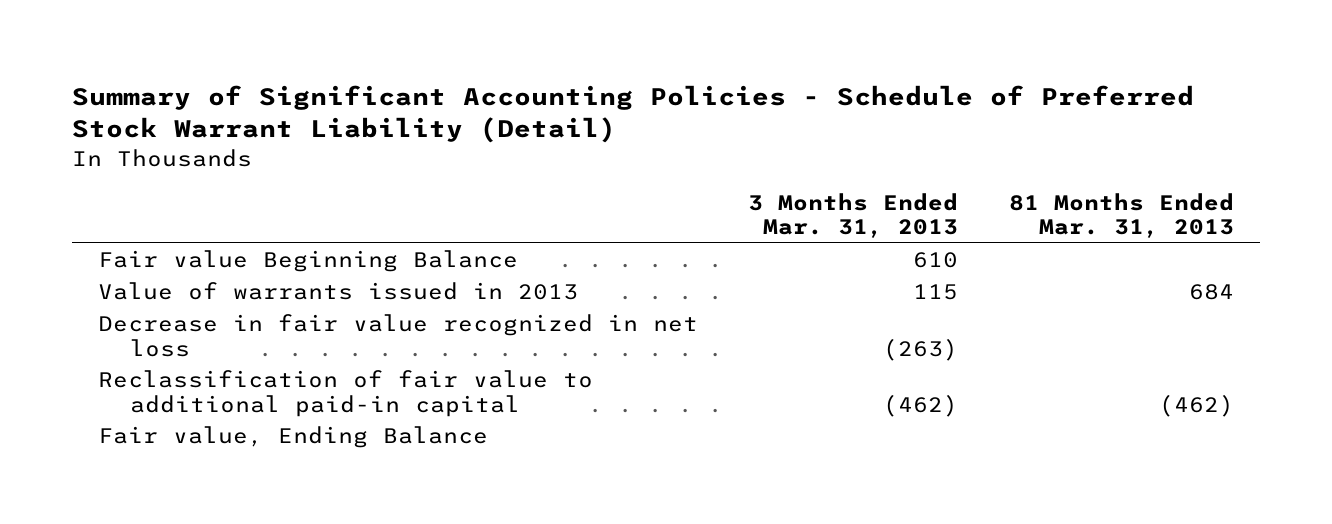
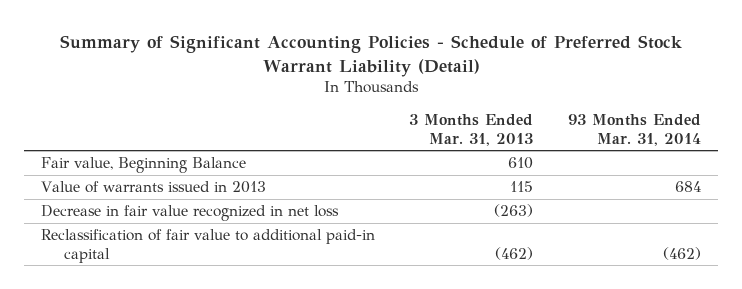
- | 3 Months Ended Mar. 31, 2013 | 81 Months Ended Mar. 31, 2013
+ | 3 Months Ended Mar. 31, 2013 | 93 Months Ended Mar. 31, 2014
- Fair value Beginning Balance | 610 |
+ Fair value, Beginning Balance | 610 |
- Fair value, Ending Balance

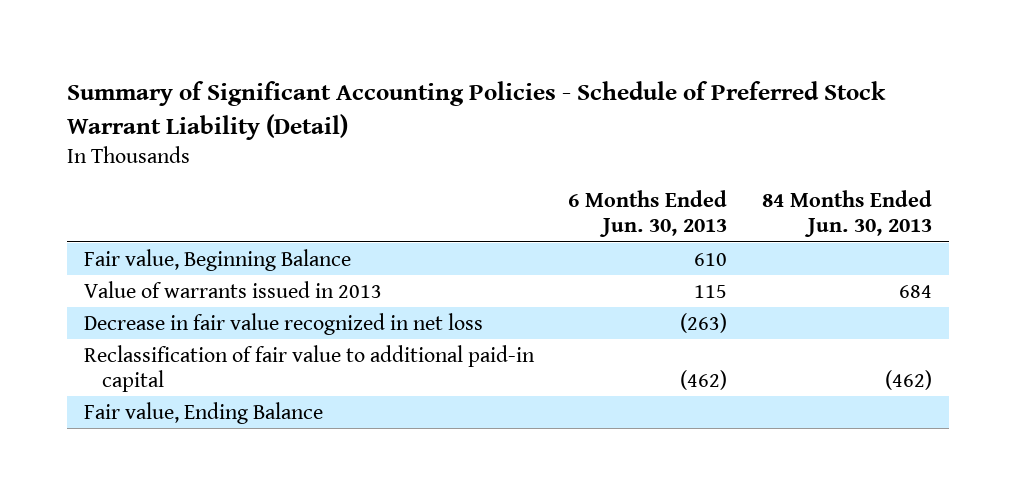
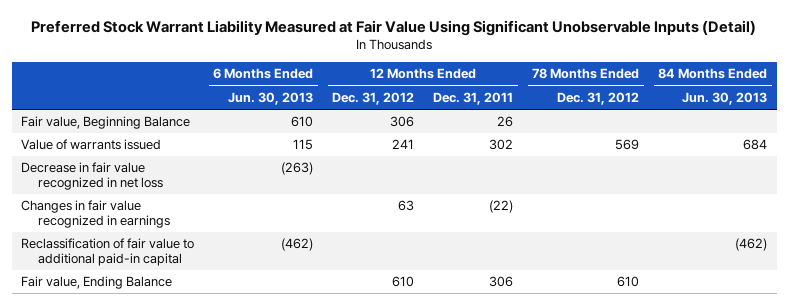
- Summary of Significant Accounting Policies - Schedule of Preferred Stock Warrant Liability (Detail)
+ Preferred Stock Warrant Liability Measured at Fair Value Using Significant Unobservable Inputs (Detail)
- | 6 Months Ended Jun. 30, 2013 | 84 Months Ended Jun. 30, 2013
+ | 6 Months Ended Jun. 30, 2013 | 12 Months Ended Dec. 31, 2012 | 12 Months Ended Dec. 31, 2011 | 78 Months Ended Dec. 31, 2012 | 84 Months Ended Jun. 30, 2013
- Value of warrants issued in 2013 | 115 | 684
+ Value of warrants issued | 115 | 241 | 302 | 569 | 684
+ Changes in fair value recognized in earnings | | 63 | (22) | |

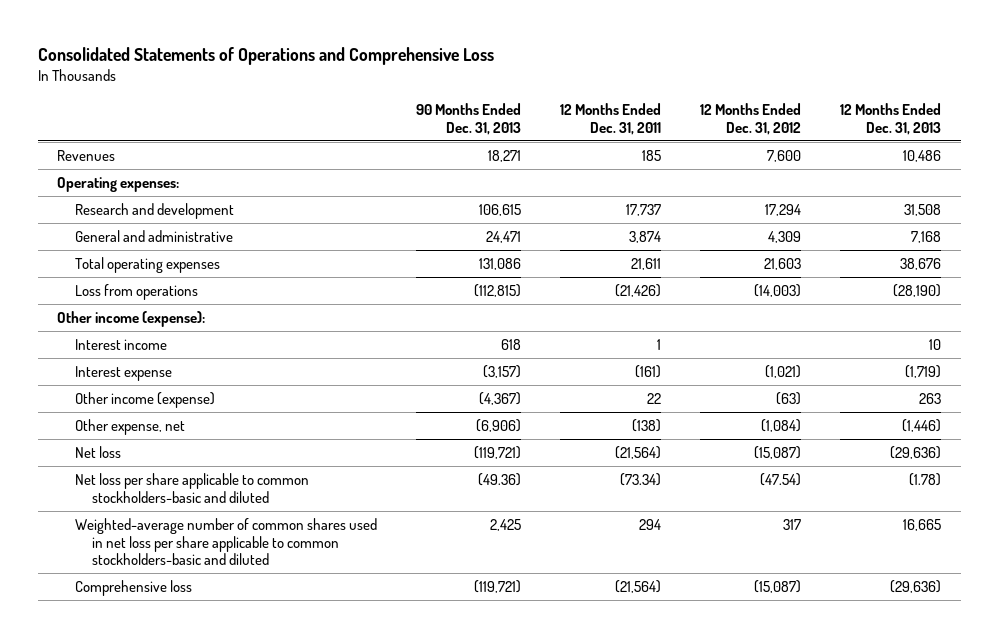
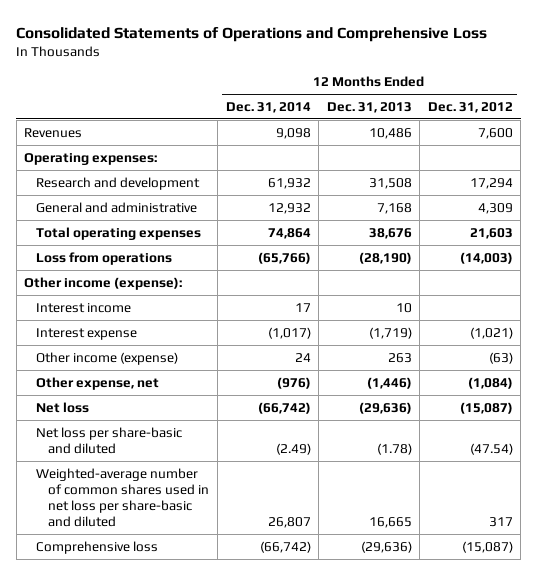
- | 90 Months Ended Dec. 31, 2013 | 12 Months Ended Dec. 31, 2011 | 12 Months Ended Dec. 31, 2012 | 12 Months Ended Dec. 31, 2013
+ | 12 Months Ended Dec. 31, 2014 | 12 Months Ended Dec. 31, 2013 | 12 Months Ended Dec. 31, 2012
- Net loss per share applicable to common stockholders-basic and diluted | (49.36) | (73.34) | (47.54) | (1.78)
- Weighted-average number of common shares used in net loss per share applicable to common stockholders-basic and diluted | 2,425 | 294 | 317 | 16,665
+ Net loss per share-basic and diluted | (2.49) | (1.78) | (47.54)
+ Weighted-average number of common shares used in net loss per share-basic and diluted | 26,807 | 16,665 | 317

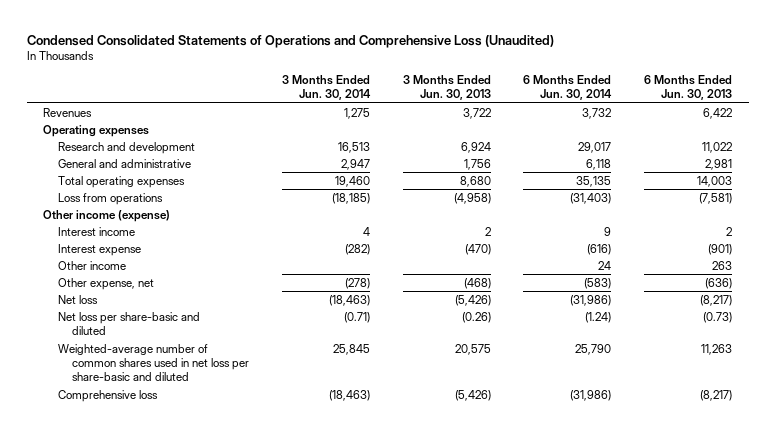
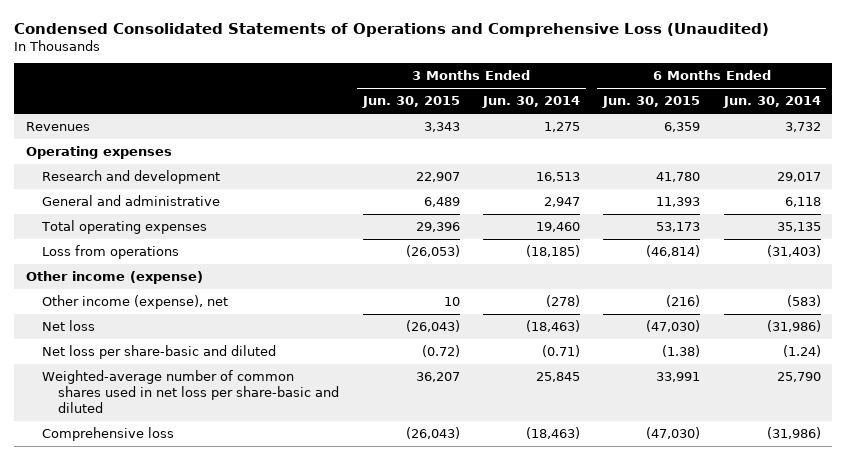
- | 3 Months Ended Jun. 30, 2014 | 3 Months Ended Jun. 30, 2013 | 6 Months Ended Jun. 30, 2014 | 6 Months Ended Jun. 30, 2013
+ | 3 Months Ended Jun. 30, 2015 | 3 Months Ended Jun. 30, 2014 | 6 Months Ended Jun. 30, 2015 | 6 Months Ended Jun. 30, 2014
- Interest income | 4 | 2 | 9 | 2
- Interest expense | (282) | (470) | (616) | (901)
- Other income | | | 24 | 263
- Other expense, net | (278) | (468) | (583) | (636)
+ Other income (expense), net | 10 | (278) | (216) | (583)

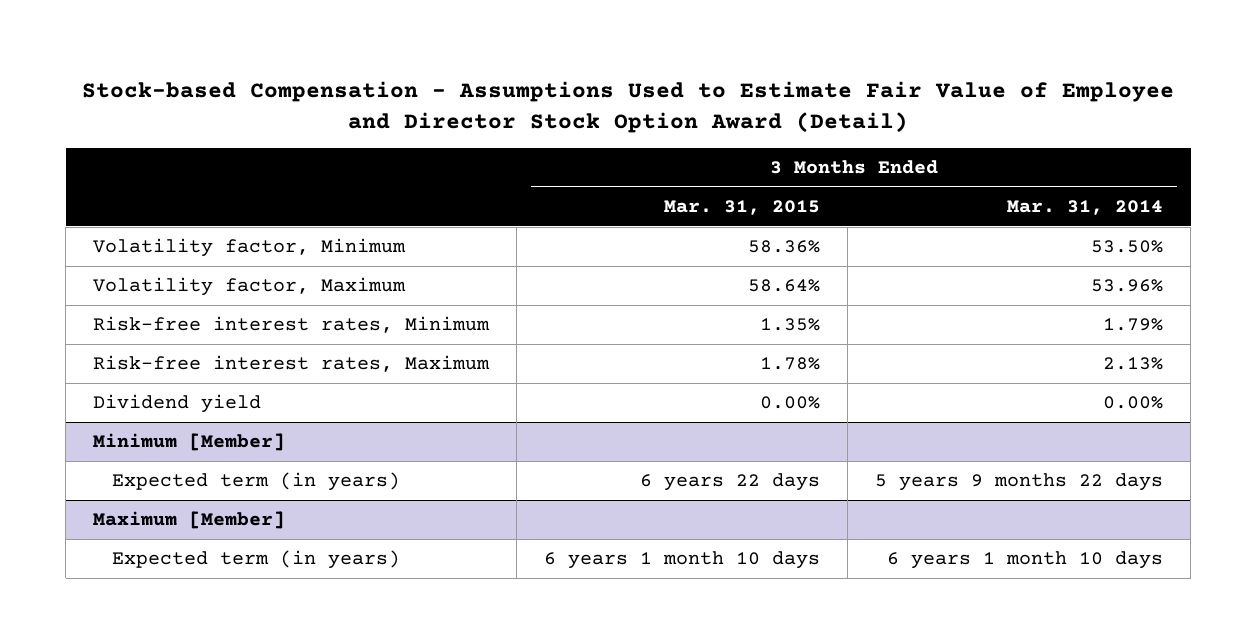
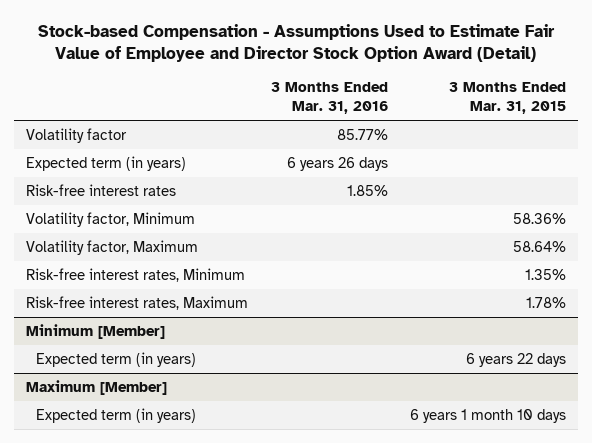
- | 3 Months Ended Mar. 31, 2015 | 3 Months Ended Mar. 31, 2014
+ | 3 Months Ended Mar. 31, 2016 | 3 Months Ended Mar. 31, 2015
+ Volatility factor | 85.77% |
+ Expected term (in years) | 6 years 26 days |
+ Risk-free interest rates | 1.85% |
- Dividend yield | 0.00% | 0.00%

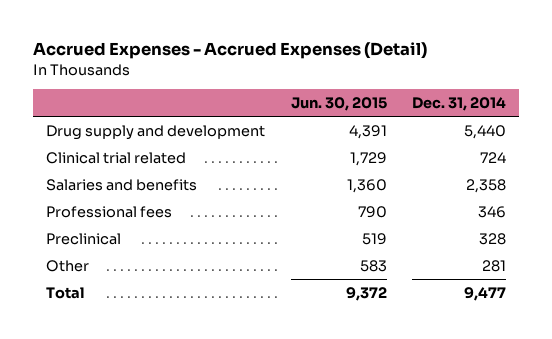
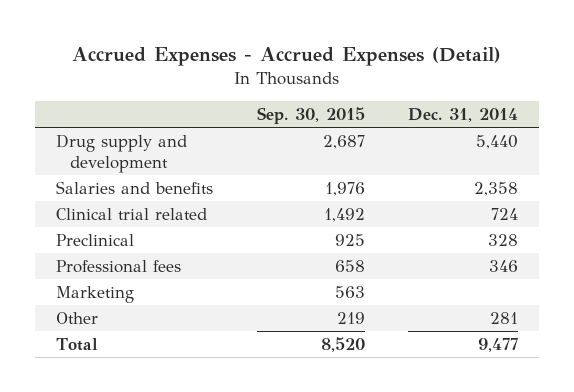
- | Jun. 30, 2015 | Dec. 31, 2014
+ | Sep. 30, 2015 | Dec. 31, 2014
moved down: Clinical trial related | 1,492 | 724
moved down: Professional fees | 658 | 346
+ Marketing | 563 |

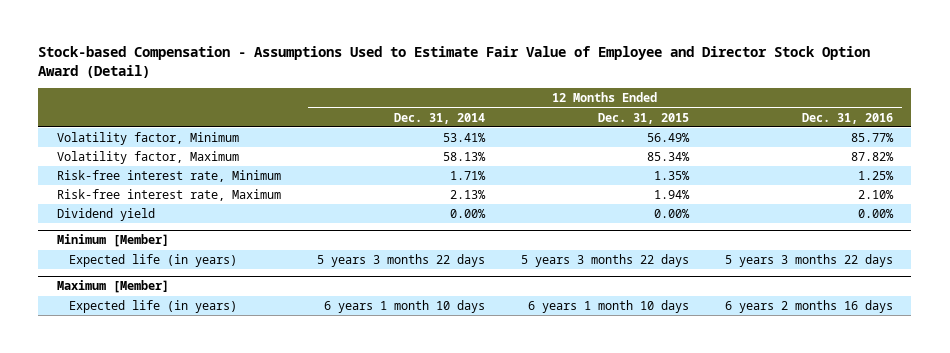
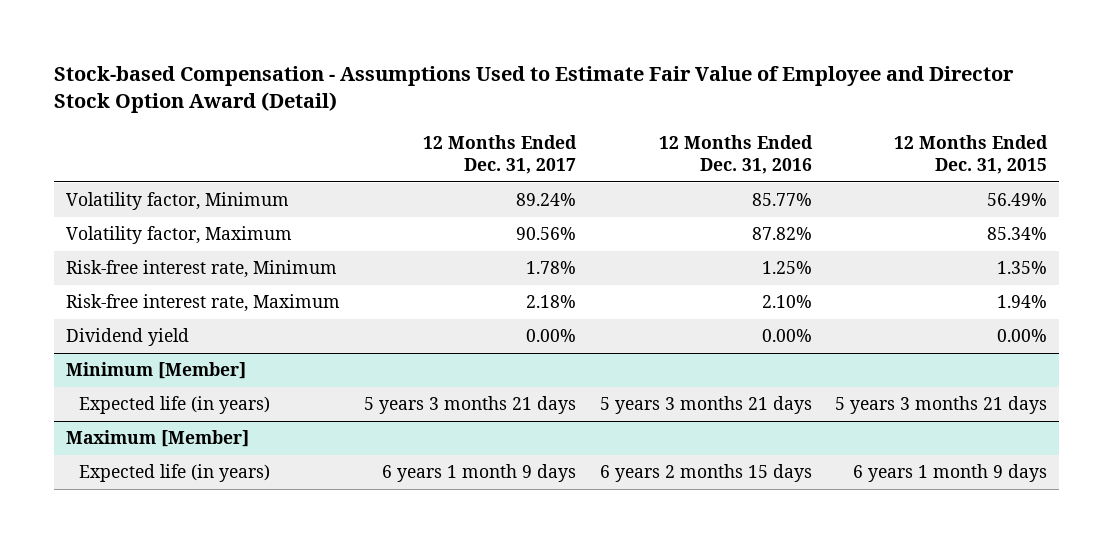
- | 12 Months Ended Dec. 31, 2014 | 12 Months Ended Dec. 31, 2015 | 12 Months Ended Dec. 31, 2016
+ | 12 Months Ended Dec. 31, 2017 | 12 Months Ended Dec. 31, 2016 | 12 Months Ended Dec. 31, 2015
@ Minimum [Member]
- Expected life (in years) | 5 years 3 months 22 days | 5 years 3 months 22 days | 5 years 3 months 22 days
+ Expected life (in years) | 5 years 3 months 21 days | 5 years 3 months 21 days | 5 years 3 months 21 days
@ Maximum [Member]
- Expected life (in years) | 6 years 1 month 10 days | 6 years 1 month 10 days | 6 years 2 months 16 days
+ Expected life (in years) | 6 years 1 month 9 days | 6 years 2 months 15 days | 6 years 1 month 9 days

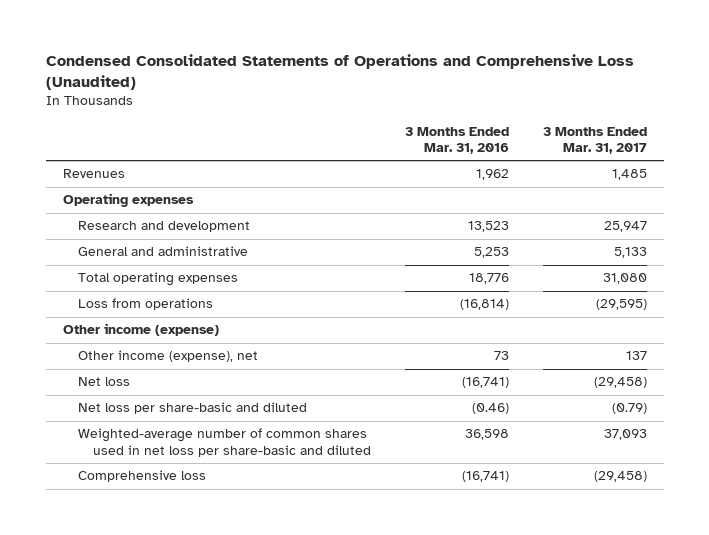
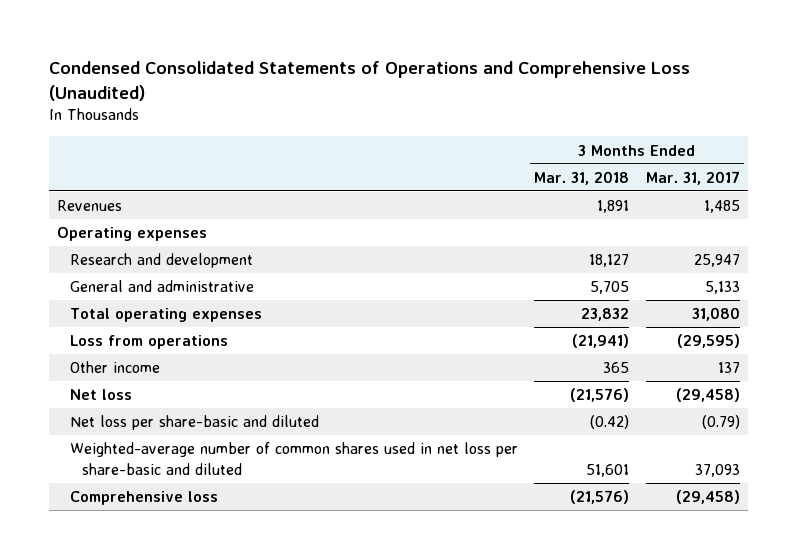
- | 3 Months Ended Mar. 31, 2016 | 3 Months Ended Mar. 31, 2017
+ | 3 Months Ended Mar. 31, 2018 | 3 Months Ended Mar. 31, 2017
- Other income (expense)
- Other income (expense), net | 73 | 137
+ Other income | 365 | 137

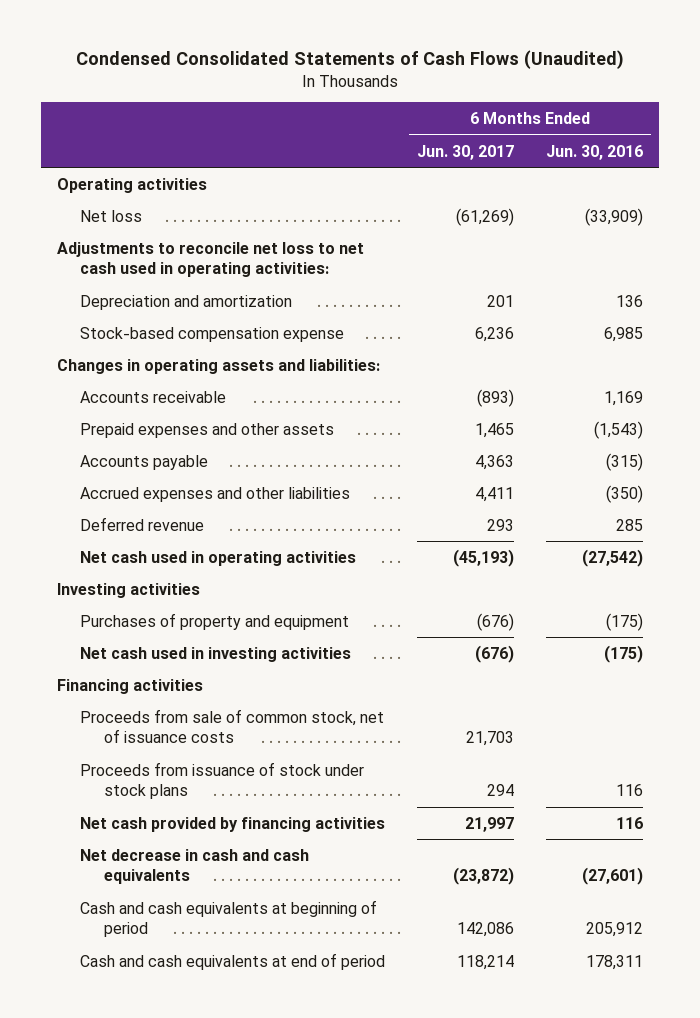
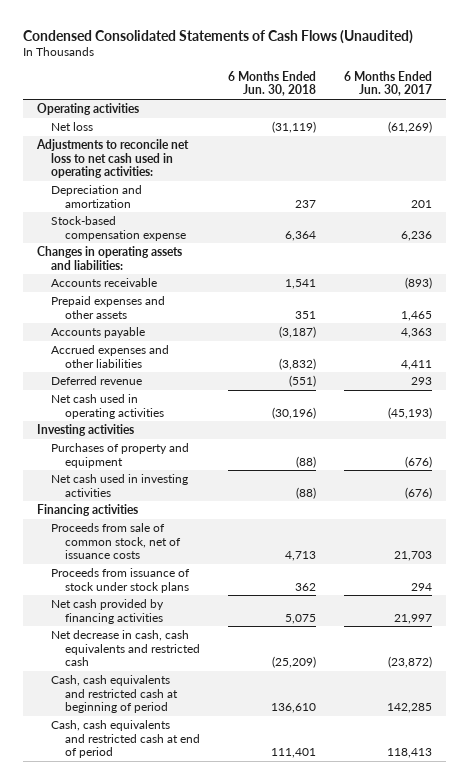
- | 6 Months Ended Jun. 30, 2017 | 6 Months Ended Jun. 30, 2016
+ | 6 Months Ended Jun. 30, 2018 | 6 Months Ended Jun. 30, 2017
- Net decrease in cash and cash equivalents | (23,872) | (27,601)
- Cash and cash equivalents at beginning of period | 142,086 | 205,912
- Cash and cash equivalents at end of period | 118,214 | 178,311
+ Net decrease in cash, cash equivalents and restricted cash | (25,209) | (23,872)
+ Cash, cash equivalents and restricted cash at beginning of period | 136,610 | 142,285
+ Cash, cash equivalents and restricted cash at end of period | 111,401 | 118,413

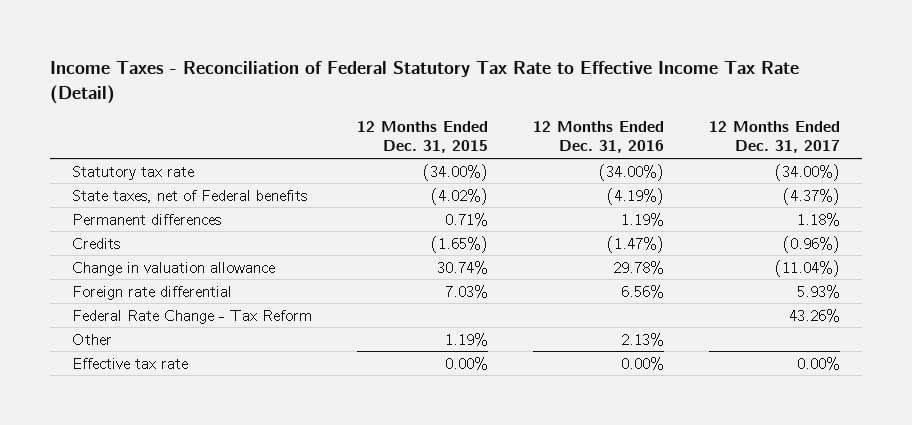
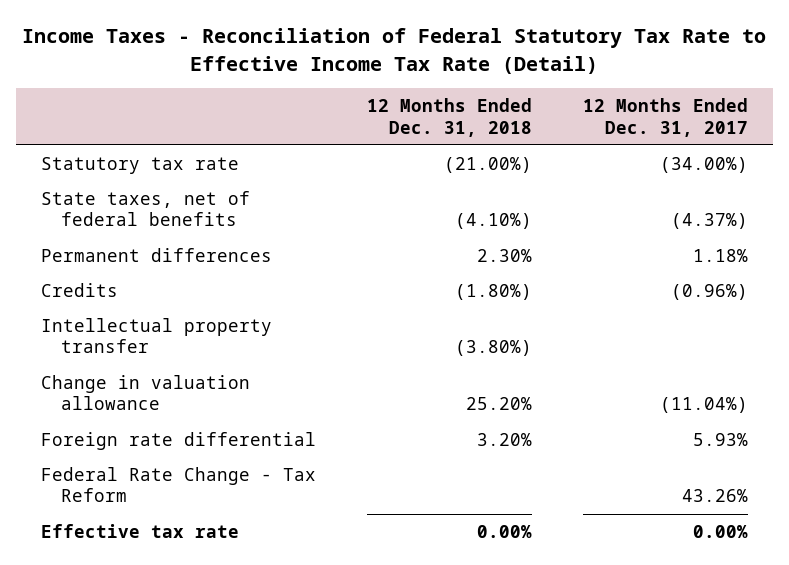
- | 12 Months Ended Dec. 31, 2015 | 12 Months Ended Dec. 31, 2016 | 12 Months Ended Dec. 31, 2017
+ | 12 Months Ended Dec. 31, 2018 | 12 Months Ended Dec. 31, 2017
- State taxes, net of Federal benefits | (4.02%) | (4.19%) | (4.37%)
+ State taxes, net of federal benefits | (4.10%) | (4.37%)
+ Intellectual property transfer | (3.80%) |
- Other | 1.19% | 2.13% |

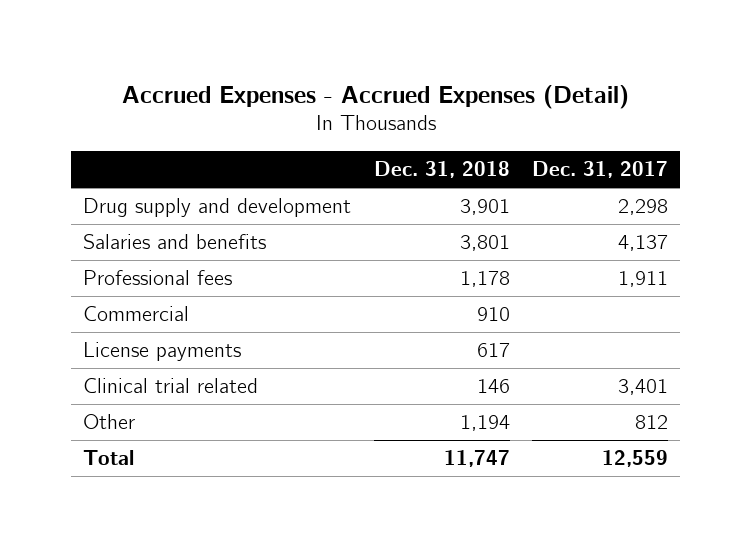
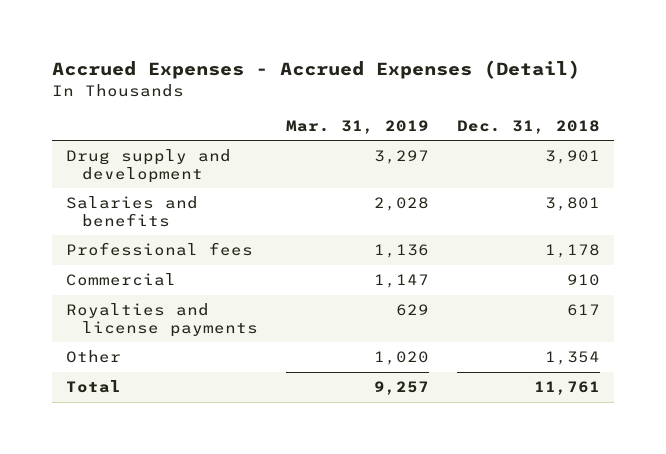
- | Dec. 31, 2018 | Dec. 31, 2017
+ | Mar. 31, 2019 | Dec. 31, 2018
- License payments | 617 |
- Clinical trial related | 146 | 3,401
- Other | 1,194 | 812
- Total | 11,747 | 12,559
+ Royalties and license payments | 629 | 617
+ Other | 1,020 | 1,354
+ Total | 9,257 | 11,761

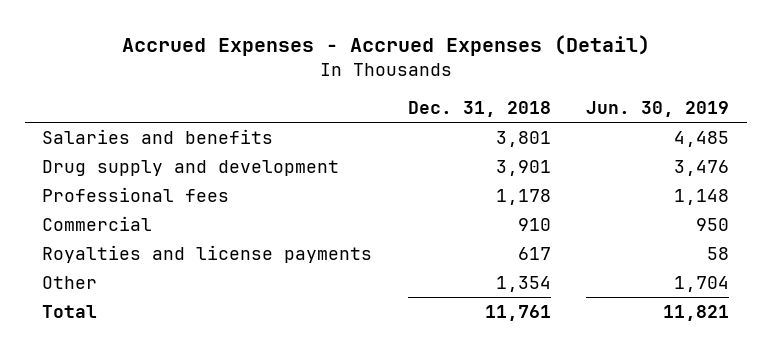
- | Mar. 31, 2019 | Dec. 31, 2018
+ | Dec. 31, 2018 | Jun. 30, 2019
moved down: Drug supply and development | 3,901 | 3,476

